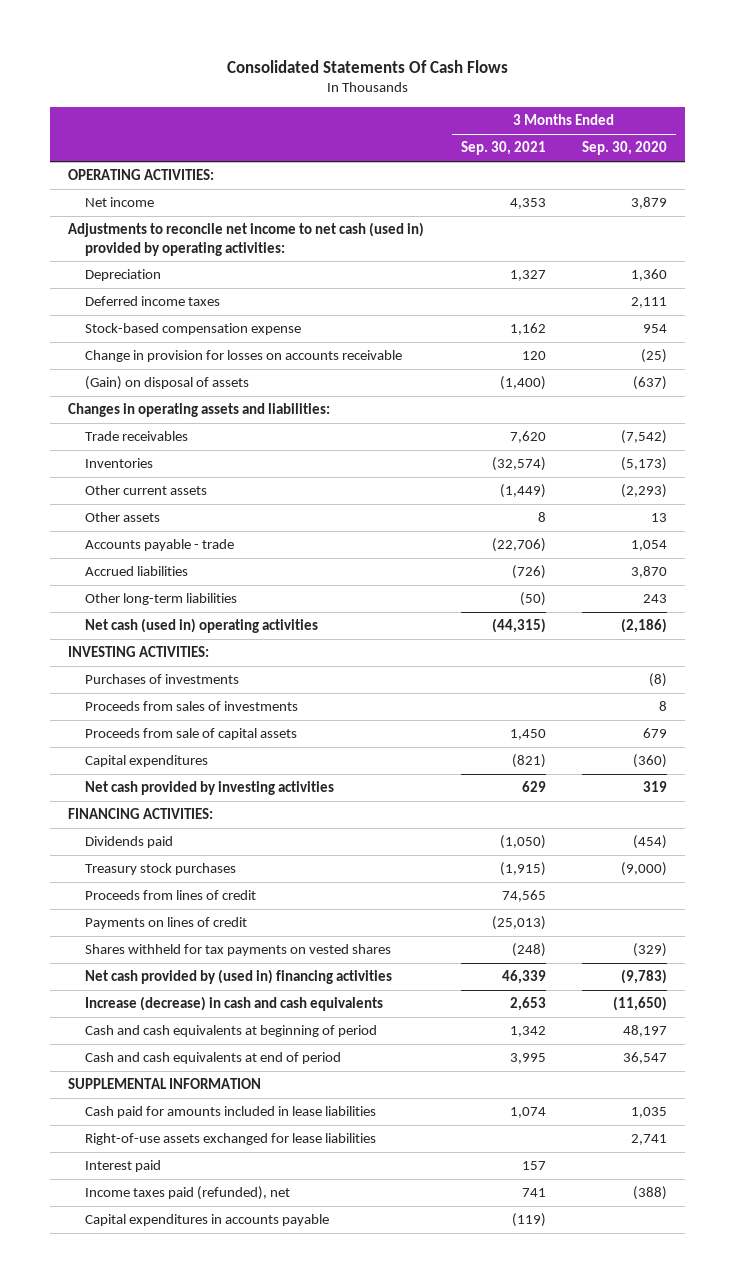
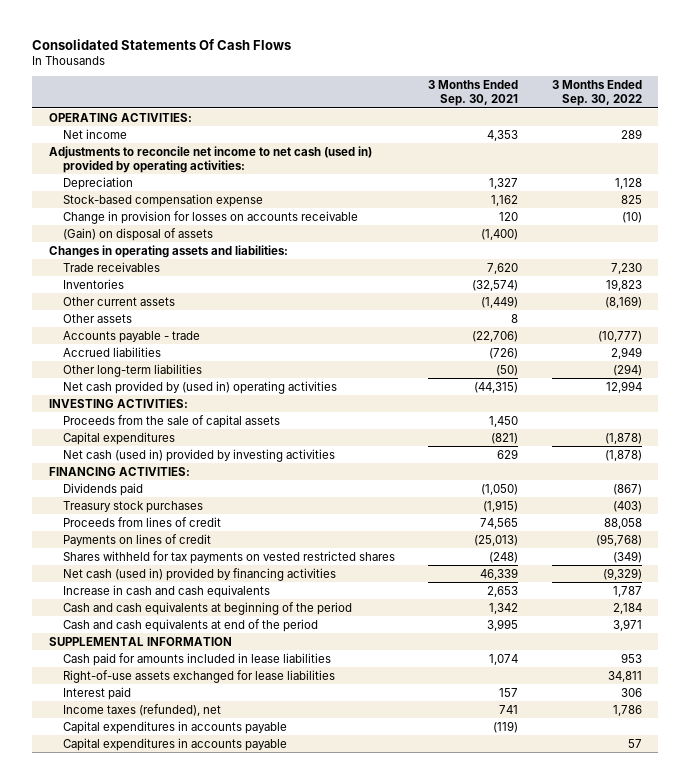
- | 3 Months Ended Sep. 30, 2021 | 3 Months Ended Sep. 30, 2020
+ | 3 Months Ended Sep. 30, 2021 | 3 Months Ended Sep. 30, 2022
- Deferred income taxes | | 2,111
- Net cash (used in) operating activities | (44,315) | (2,186)
+ Net cash provided by (used in) operating activities | (44,315) | 12,994
- Purchases of investments | | (8)
- Proceeds from sales of investments | | 8
- Proceeds from sale of capital assets | 1,450 | 679
+ Proceeds from the sale of capital assets | 1,450 |
- Net cash provided by investing activities | 629 | 319
+ Net cash (used in) provided by investing activities | 629 | (1,878)
- Shares withheld for tax payments on vested shares | (248) | (329)
- Net cash provided by (used in) financing activities | 46,339 | (9,783)
- Increase (decrease) in cash and cash equivalents | 2,653 | (11,650)
- Cash and cash equivalents at beginning of period | 1,342 | 48,197
- Cash and cash equivalents at end of period | 3,995 | 36,547
+ Shares withheld for tax payments on vested restricted shares | (248) | (349)
+ Net cash (used in) provided by financing activities | 46,339 | (9,329)
+ Increase in cash and cash equivalents | 2,653 | 1,787
+ Cash and cash equivalents at beginning of the period | 1,342 | 2,184
+ Cash and cash equivalents at end of the period | 3,995 | 3,971
- Income taxes paid (refunded), net | 741 | (388)
+ Income taxes (refunded), net | 741 | 1,786
+ Capital expenditures in accounts payable | | 57

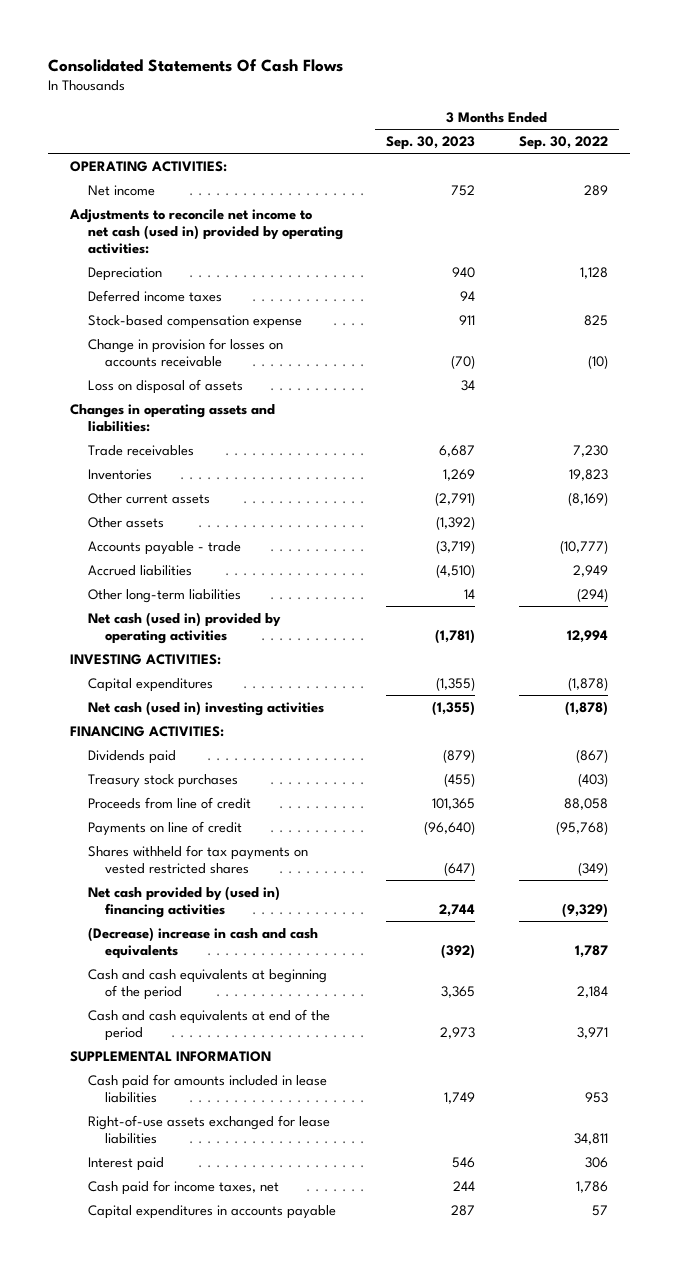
- | 3 Months Ended Sep. 30, 2021 | 3 Months Ended Sep. 30, 2022
+ | 3 Months Ended Sep. 30, 2023 | 3 Months Ended Sep. 30, 2022
+ Deferred income taxes | 94 |
- (Gain) on disposal of assets | (1,400) |
+ Loss on disposal of assets | 34 |
- Net cash provided by (used in) operating activities | (44,315) | 12,994
+ Net cash (used in) provided by operating activities | (1,781) | 12,994
- Proceeds from the sale of capital assets | 1,450 |
- Net cash (used in) provided by investing activities | 629 | (1,878)
+ Net cash (used in) investing activities | (1,355) | (1,878)
- Proceeds from lines of credit | 74,565 | 88,058
- Payments on lines of credit | (25,013) | (95,768)
+ Proceeds from line of credit | 101,365 | 88,058
+ Payments on line of credit | (96,640) | (95,768)
- Net cash (used in) provided by financing activities | 46,339 | (9,329)
- Increase in cash and cash equivalents | 2,653 | 1,787
+ Net cash provided by (used in) financing activities | 2,744 | (9,329)
+ (Decrease) increase in cash and cash equivalents | (392) | 1,787
- Income taxes (refunded), net | 741 | 1,786
- Capital expenditures in accounts payable | (119) |
+ Cash paid for income taxes, net | 244 | 1,786

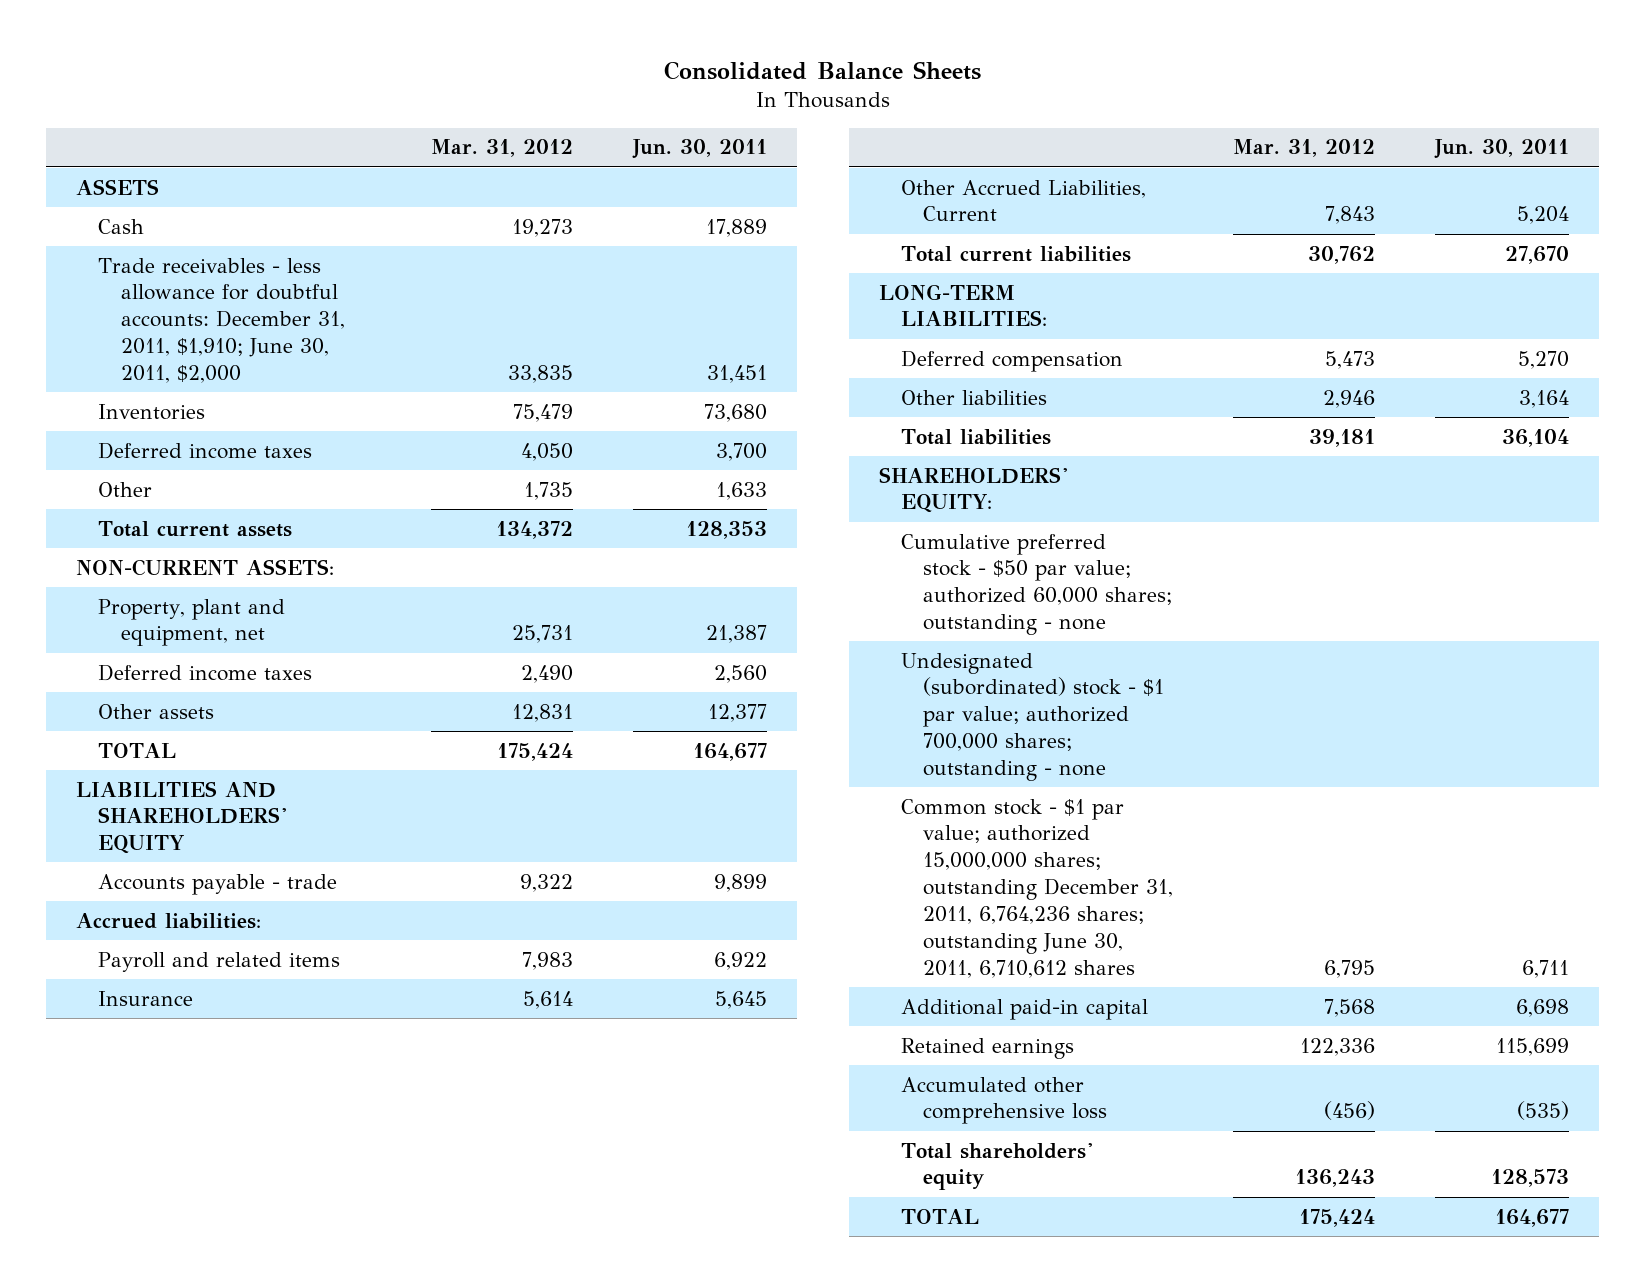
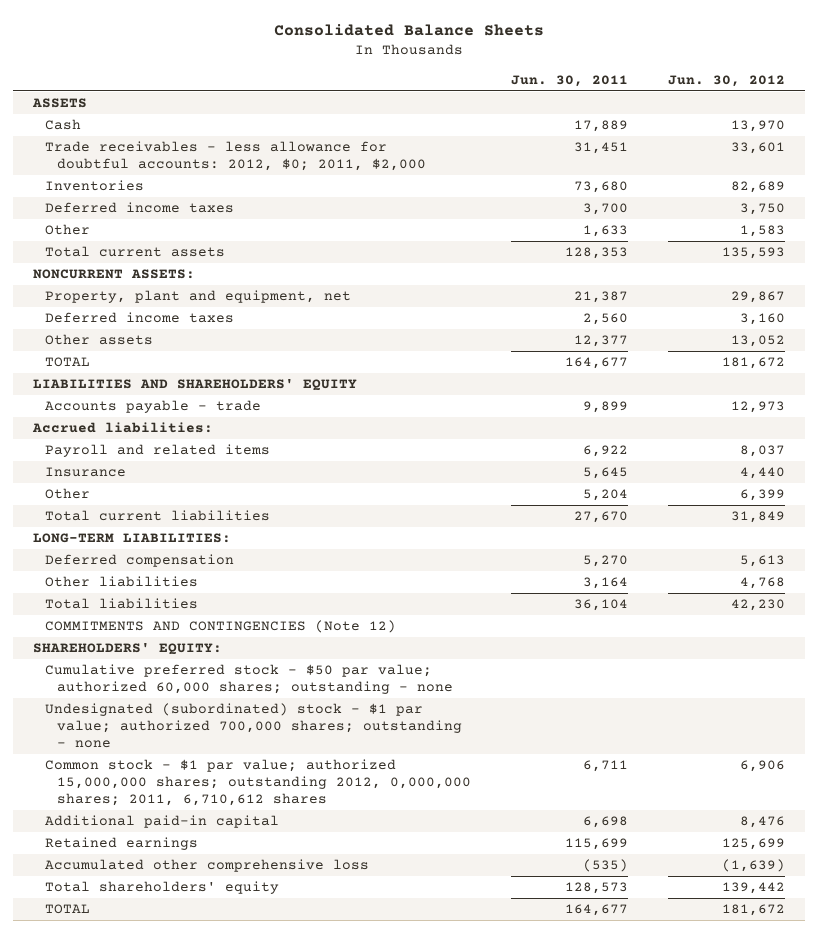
- | Mar. 31, 2012 | Jun. 30, 2011
+ | Jun. 30, 2011 | Jun. 30, 2012
- Trade receivables - less allowance for doubtful accounts: December 31, 2011, $1,910; June 30, 2011, $2,000 | 33,835 | 31,451
+ Trade receivables - less allowance for doubtful accounts: 2012, $0; 2011, $2,000 | 31,451 | 33,601
- NON-CURRENT ASSETS:
+ NONCURRENT ASSETS:
- Other Accrued Liabilities, Current | 7,843 | 5,204
+ Other | 5,204 | 6,399
+ COMMITMENTS AND CONTINGENCIES (Note 12)
- Common stock - $1 par value; authorized 15,000,000 shares; outstanding December 31, 2011, 6,764,236 shares; outstanding June 30, 2011, 6,710,612 shares | 6,795 | 6,711
+ Common stock - $1 par value; authorized 15,000,000 shares; outstanding 2012, 0,000,000 shares; 2011, 6,710,612 shares | 6,711 | 6,906

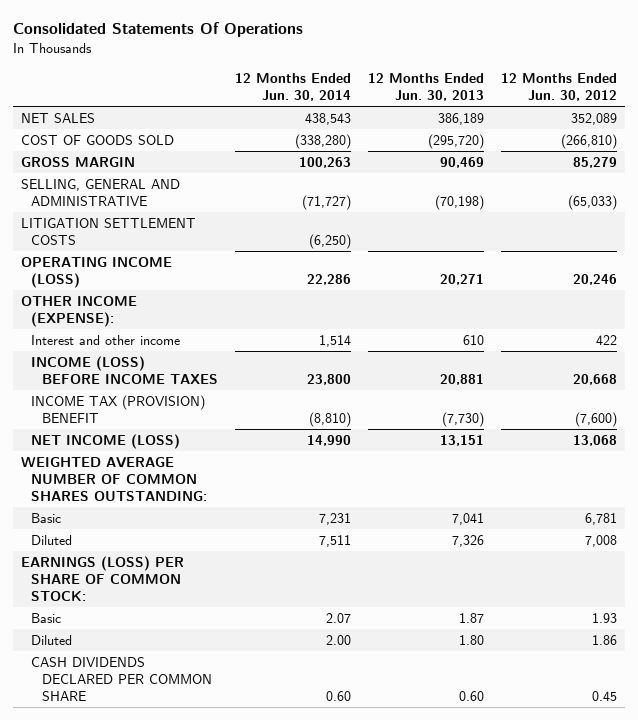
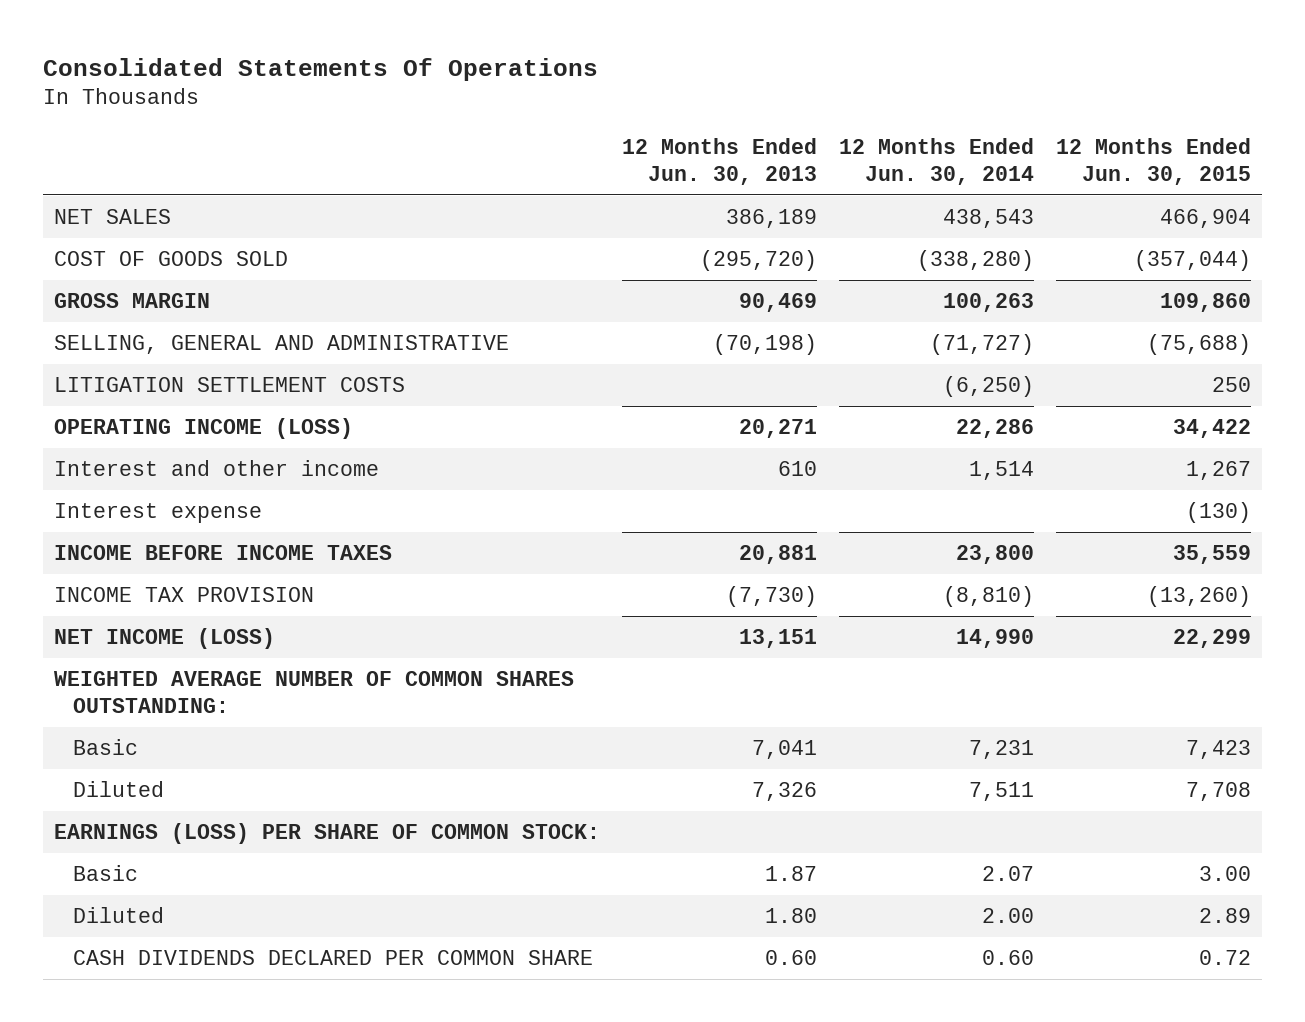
- | 12 Months Ended Jun. 30, 2014 | 12 Months Ended Jun. 30, 2013 | 12 Months Ended Jun. 30, 2012
+ | 12 Months Ended Jun. 30, 2013 | 12 Months Ended Jun. 30, 2014 | 12 Months Ended Jun. 30, 2015
- OTHER INCOME (EXPENSE):
- INCOME (LOSS) BEFORE INCOME TAXES | 23,800 | 20,881 | 20,668
- INCOME TAX (PROVISION) BENEFIT | (8,810) | (7,730) | (7,600)
+ Interest expense | | | (130)
+ INCOME BEFORE INCOME TAXES | 20,881 | 23,800 | 35,559
+ INCOME TAX PROVISION | (7,730) | (8,810) | (13,260)

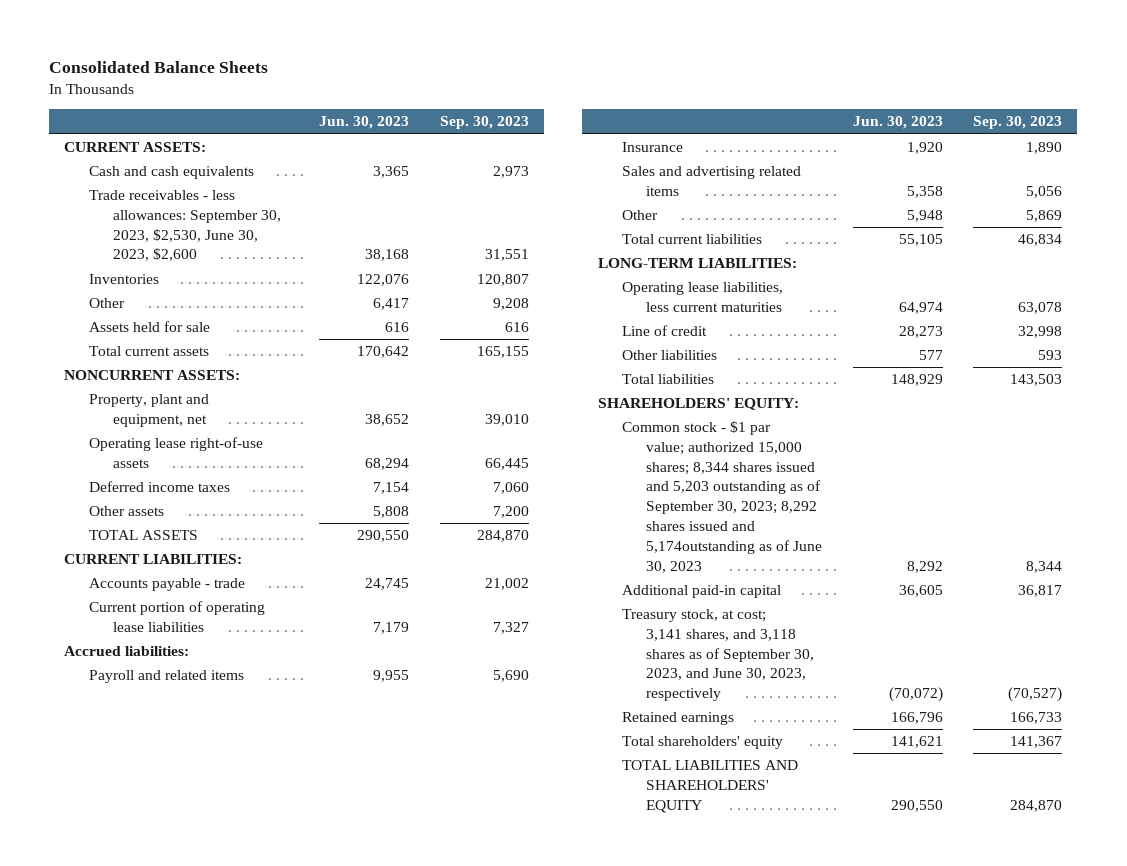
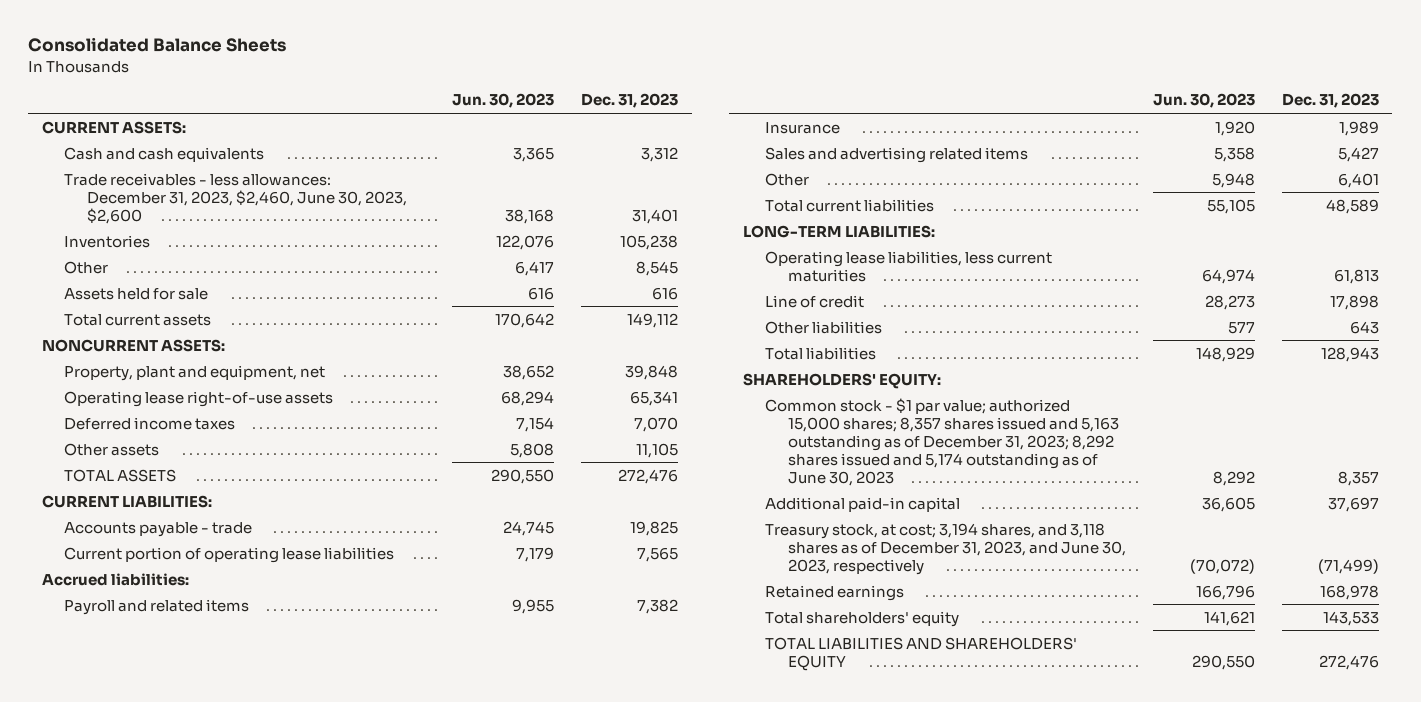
- | Jun. 30, 2023 | Sep. 30, 2023
+ | Jun. 30, 2023 | Dec. 31, 2023
- Trade receivables - less allowances: September 30, 2023, $2,530, June 30, 2023, $2,600 | 38,168 | 31,551
+ Trade receivables - less allowances: December 31, 2023, $2,460, June 30, 2023, $2,600 | 38,168 | 31,401
- Common stock - $1 par value; authorized 15,000 shares; 8,344 shares issued and 5,203 outstanding as of September 30, 2023; 8,292 shares issued and 5,174outstanding as of June 30, 2023 | 8,292 | 8,344
+ Common stock - $1 par value; authorized 15,000 shares; 8,357 shares issued and 5,163 outstanding as of December 31, 2023; 8,292 shares issued and 5,174 outstanding as of June 30, 2023 | 8,292 | 8,357
- Treasury stock, at cost; 3,141 shares, and 3,118 shares as of September 30, 2023, and June 30, 2023, respectively | (70,072) | (70,527)
+ Treasury stock, at cost; 3,194 shares, and 3,118 shares as of December 31, 2023, and June 30, 2023, respectively | (70,072) | (71,499)

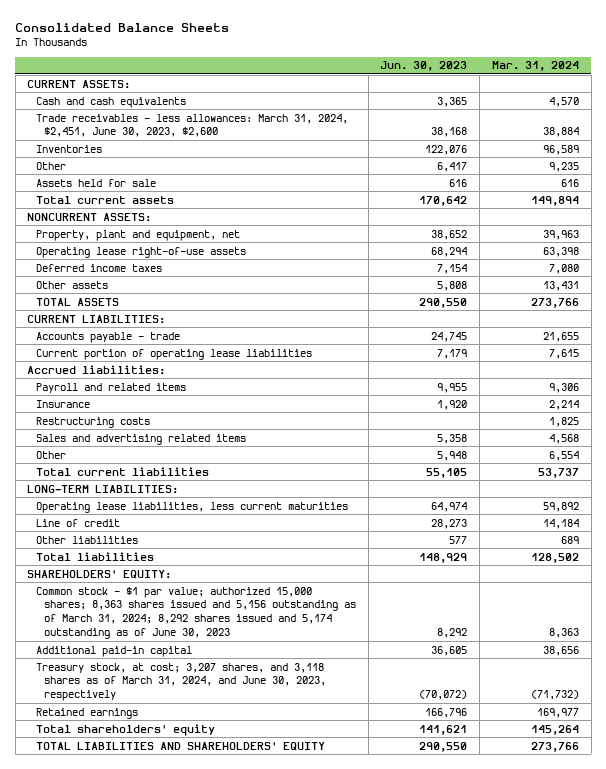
- | Jun. 30, 2023 | Dec. 31, 2023
+ | Jun. 30, 2023 | Mar. 31, 2024
- Trade receivables - less allowances: December 31, 2023, $2,460, June 30, 2023, $2,600 | 38,168 | 31,401
+ Trade receivables - less allowances: March 31, 2024, $2,451, June 30, 2023, $2,600 | 38,168 | 38,884
+ Restructuring costs | | 1,825
- Common stock - $1 par value; authorized 15,000 shares; 8,357 shares issued and 5,163 outstanding as of December 31, 2023; 8,292 shares issued and 5,174 outstanding as of June 30, 2023 | 8,292 | 8,357
+ Common stock - $1 par value; authorized 15,000 shares; 8,363 shares issued and 5,156 outstanding as of March 31, 2024; 8,292 shares issued and 5,174 outstanding as of June 30, 2023 | 8,292 | 8,363
- Treasury stock, at cost; 3,194 shares, and 3,118 shares as of December 31, 2023, and June 30, 2023, respectively | (70,072) | (71,499)
+ Treasury stock, at cost; 3,207 shares, and 3,118 shares as of March 31, 2024, and June 30, 2023, respectively | (70,072) | (71,732)

